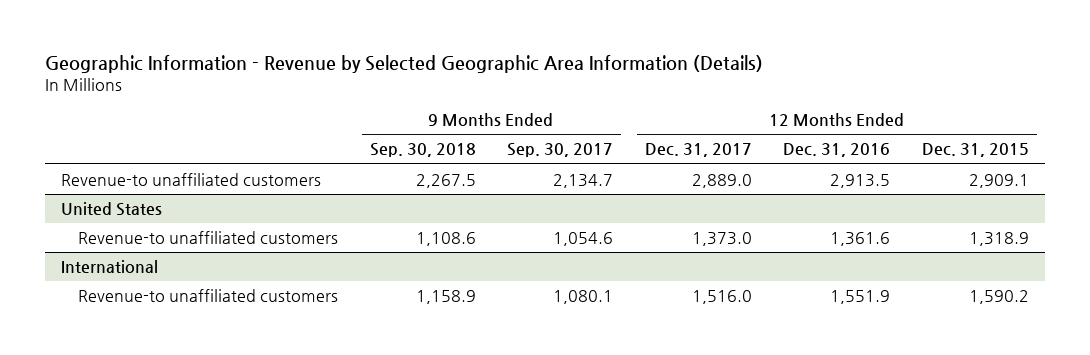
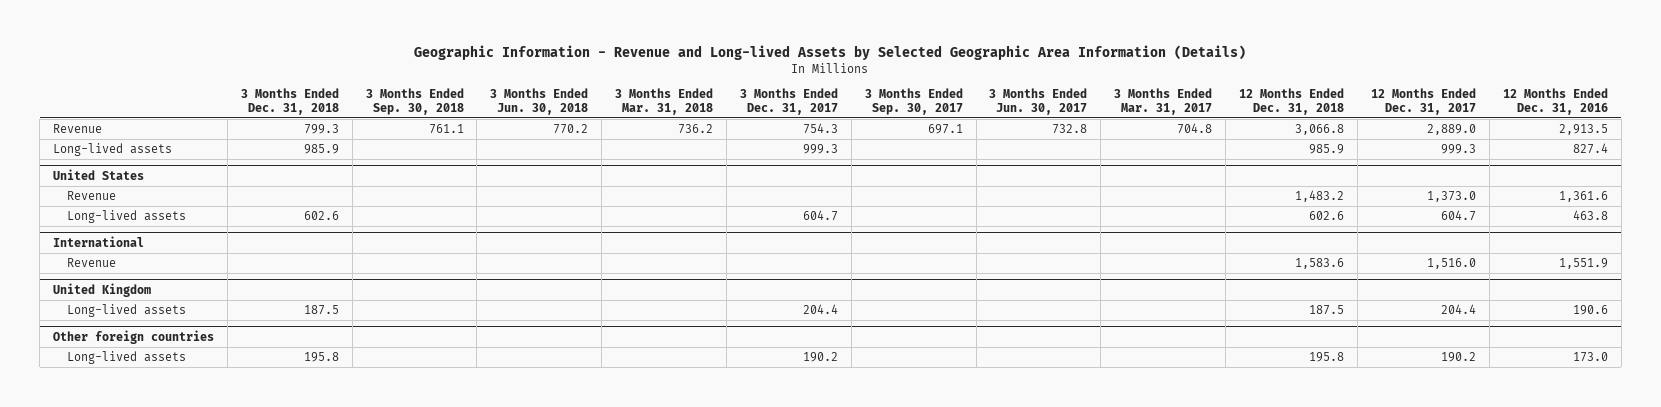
- Geographic Information - Revenue by Selected Geographic Area Information (Details)
+ Geographic Information - Revenue and Long-lived Assets by Selected Geographic Area Information (Details)
- | 9 Months Ended Sep. 30, 2018 | 9 Months Ended Sep. 30, 2017 | 12 Months Ended Dec. 31, 2017 | 12 Months Ended Dec. 31, 2016 | 12 Months Ended Dec. 31, 2015
+ | 3 Months Ended Dec. 31, 2018 | 3 Months Ended Sep. 30, 2018 | 3 Months Ended Jun. 30, 2018 | 3 Months Ended Mar. 31, 2018 | 3 Months Ended Dec. 31, 2017 | 3 Months Ended Sep. 30, 2017 | 3 Months Ended Jun. 30, 2017 | 3 Months Ended Mar. 31, 2017 | 12 Months Ended Dec. 31, 2018 | 12 Months Ended Dec. 31, 2017 | 12 Months Ended Dec. 31, 2016
- Revenue-to unaffiliated customers | 2,267.5 | 2,134.7 | 2,889.0 | 2,913.5 | 2,909.1
+ Revenue | 799.3 | 761.1 | 770.2 | 736.2 | 754.3 | 697.1 | 732.8 | 704.8 | 3,066.8 | 2,889.0 | 2,913.5
+ Long-lived assets | 985.9 | | | | 999.3 | | | | 985.9 | 999.3 | 827.4
@ United States
- Revenue-to unaffiliated customers | 1,108.6 | 1,054.6 | 1,373.0 | 1,361.6 | 1,318.9
+ Revenue | | | | | | | | | 1,483.2 | 1,373.0 | 1,361.6
+ Long-lived assets | 602.6 | | | | 604.7 | | | | 602.6 | 604.7 | 463.8
@ International
- Revenue-to unaffiliated customers | 1,158.9 | 1,080.1 | 1,516.0 | 1,551.9 | 1,590.2
+ Revenue | | | | | | | | | 1,583.6 | 1,516.0 | 1,551.9
+ United Kingdom
+ Long-lived assets | 187.5 | | | | 204.4 | | | | 187.5 | 204.4 | 190.6
+ Other foreign countries
+ Long-lived assets | 195.8 | | | | 190.2 | | | | 195.8 | 190.2 | 173.0

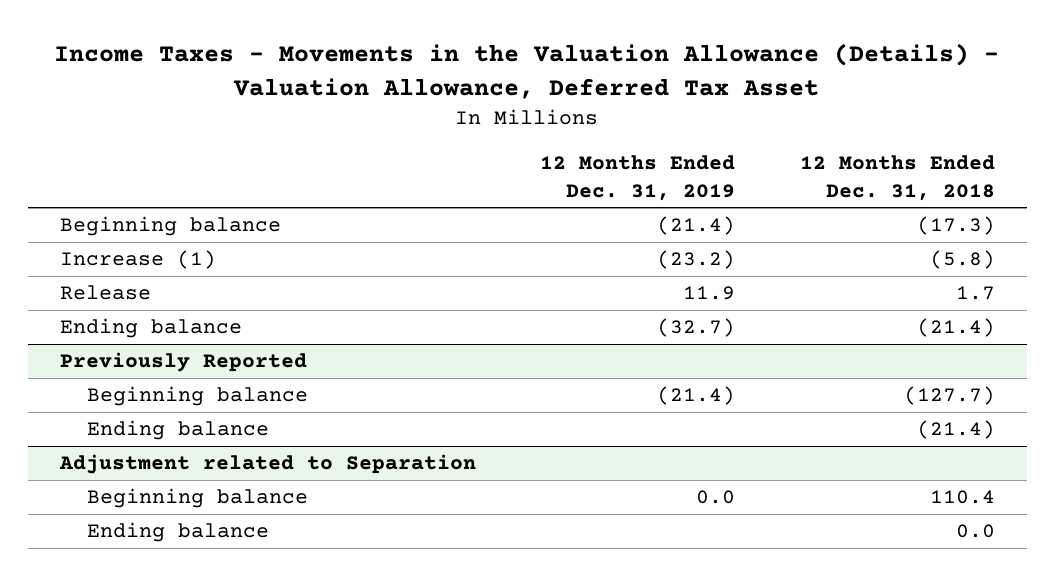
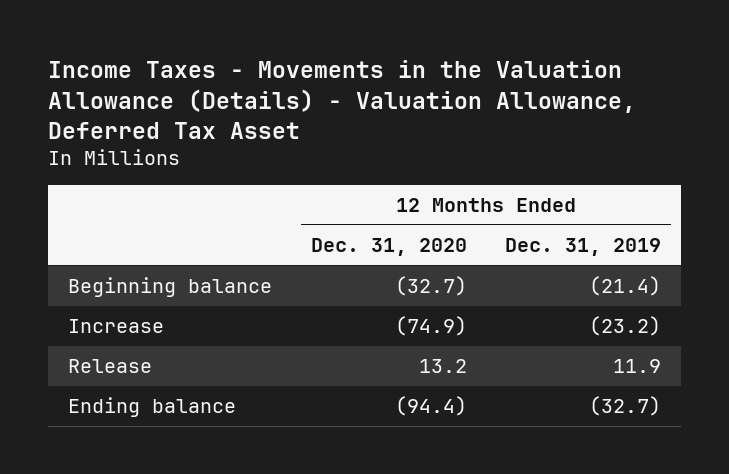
- | 12 Months Ended Dec. 31, 2019 | 12 Months Ended Dec. 31, 2018
+ | 12 Months Ended Dec. 31, 2020 | 12 Months Ended Dec. 31, 2019
- Increase (1) | (23.2) | (5.8)
+ Increase | (74.9) | (23.2)
- Previously Reported
- Beginning balance | (21.4) | (127.7)
- Ending balance | | (21.4)
- Adjustment related to Separation
- Beginning balance | 0.0 | 110.4
- Ending balance | | 0.0

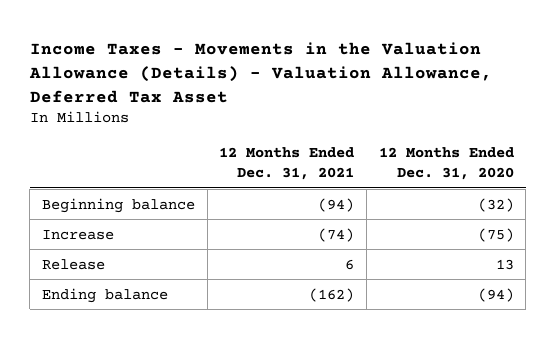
- | 12 Months Ended Dec. 31, 2020 | 12 Months Ended Dec. 31, 2019
+ | 12 Months Ended Dec. 31, 2021 | 12 Months Ended Dec. 31, 2020
- Beginning balance | (32.7) | (21.4)
- Increase | (74.9) | (23.2)
- Release | 13.2 | 11.9
- Ending balance | (94.4) | (32.7)
+ Beginning balance | (94) | (32)
+ Increase | (74) | (75)
+ Release | 6 | 13
+ Ending balance | (162) | (94)

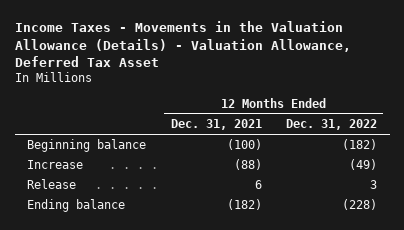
- | 12 Months Ended Dec. 31, 2021 | 12 Months Ended Dec. 31, 2020
+ | 12 Months Ended Dec. 31, 2021 | 12 Months Ended Dec. 31, 2022
- Beginning balance | (94) | (32)
- Increase | (74) | (75)
+ Beginning balance | (100) | (182)
+ Increase | (88) | (49)
- Ending balance | (162) | (94)
+ Ending balance | (182) | (228)

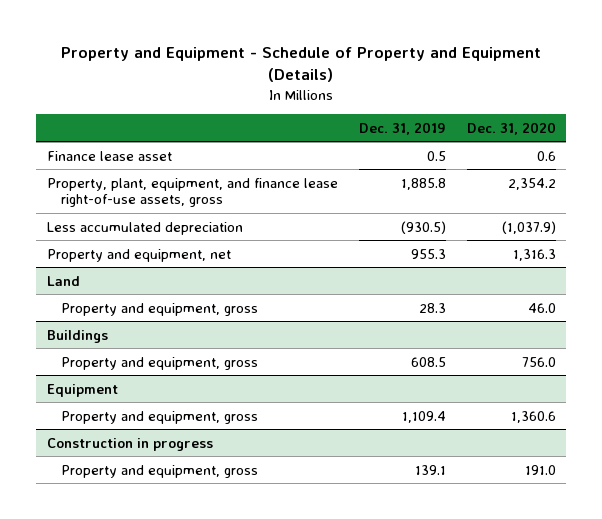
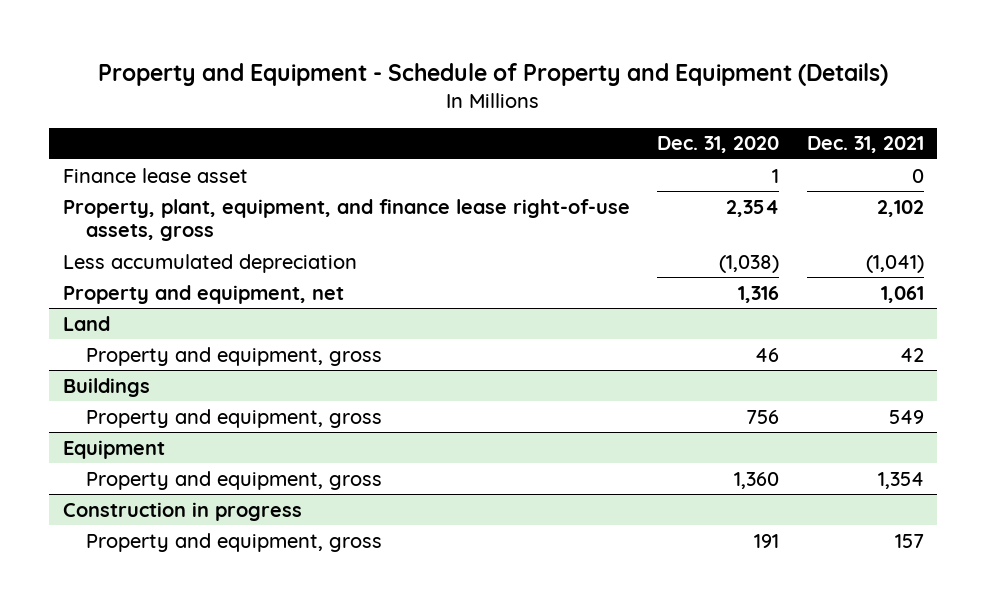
- | Dec. 31, 2019 | Dec. 31, 2020
+ | Dec. 31, 2020 | Dec. 31, 2021
- Finance lease asset | 0.5 | 0.6
- Property, plant, equipment, and finance lease right-of-use assets, gross | 1,885.8 | 2,354.2
- Less accumulated depreciation | (930.5) | (1,037.9)
- Property and equipment, net | 955.3 | 1,316.3
+ Finance lease asset | 1 | 0
+ Property, plant, equipment, and finance lease right-of-use assets, gross | 2,354 | 2,102
+ Less accumulated depreciation | (1,038) | (1,041)
+ Property and equipment, net | 1,316 | 1,061
@ Land
- Property and equipment, gross | 28.3 | 46.0
+ Property and equipment, gross | 46 | 42
@ Buildings
- Property and equipment, gross | 608.5 | 756.0
+ Property and equipment, gross | 756 | 549
@ Equipment
- Property and equipment, gross | 1,109.4 | 1,360.6
+ Property and equipment, gross | 1,360 | 1,354
@ Construction in progress
- Property and equipment, gross | 139.1 | 191.0
+ Property and equipment, gross | 191 | 157

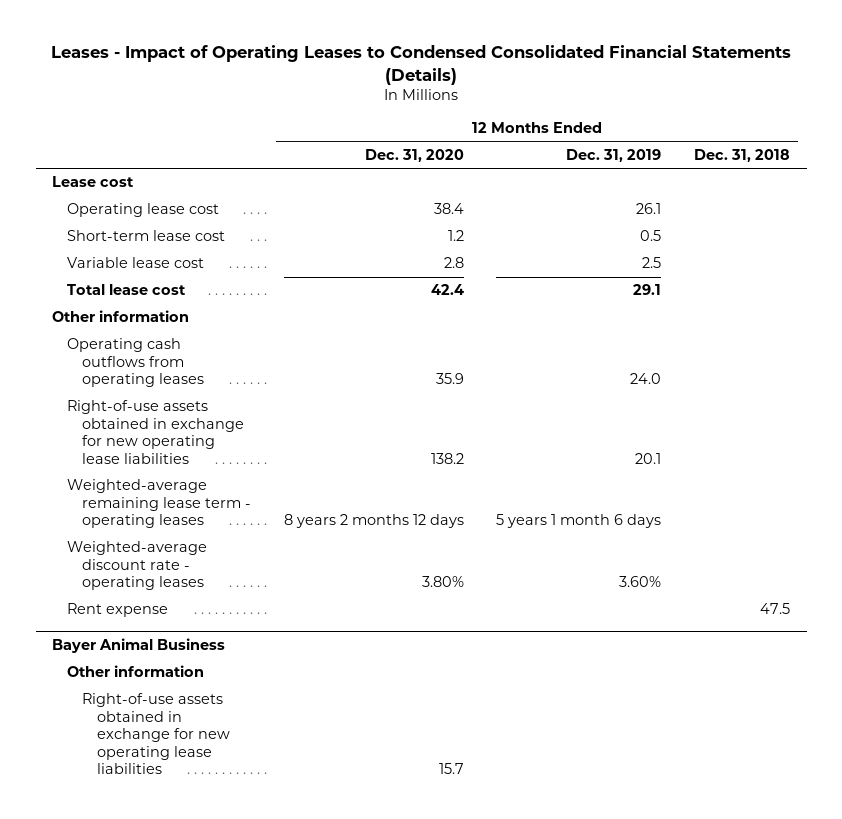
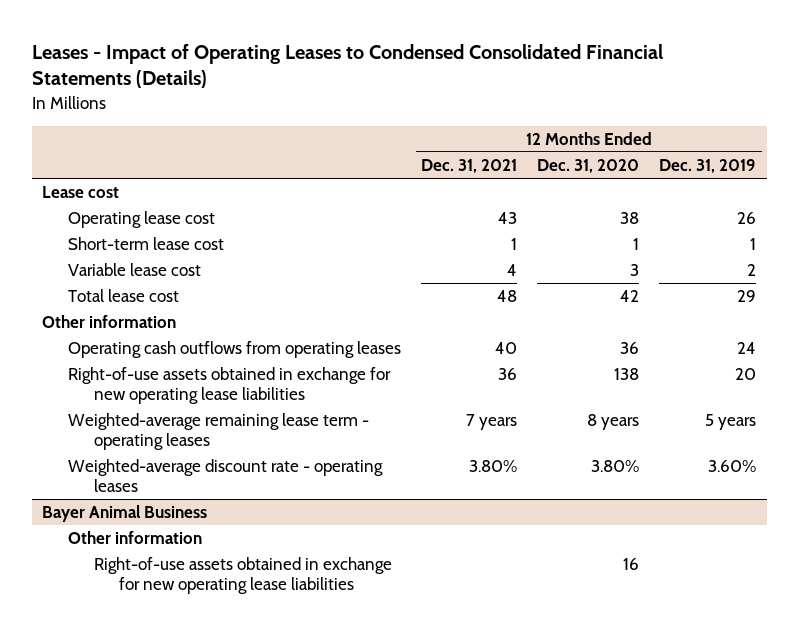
- | 12 Months Ended Dec. 31, 2020 | 12 Months Ended Dec. 31, 2019 | 12 Months Ended Dec. 31, 2018
+ | 12 Months Ended Dec. 31, 2021 | 12 Months Ended Dec. 31, 2020 | 12 Months Ended Dec. 31, 2019
- Operating lease cost | 38.4 | 26.1 |
- Short-term lease cost | 1.2 | 0.5 |
- Variable lease cost | 2.8 | 2.5 |
- Total lease cost | 42.4 | 29.1 |
+ Operating lease cost | 43 | 38 | 26
+ Short-term lease cost | 1 | 1 | 1
+ Variable lease cost | 4 | 3 | 2
+ Total lease cost | 48 | 42 | 29
- Operating cash outflows from operating leases | 35.9 | 24.0 |
- Right-of-use assets obtained in exchange for new operating lease liabilities | 138.2 | 20.1 |
- Weighted-average remaining lease term - operating leases | 8 years 2 months 12 days | 5 years 1 month 6 days |
+ Operating cash outflows from operating leases | 40 | 36 | 24
+ Right-of-use assets obtained in exchange for new operating lease liabilities | 36 | 138 | 20
+ Weighted-average remaining lease term - operating leases | 7 years | 8 years | 5 years
- Rent expense | | | 47.5
@ Bayer Animal Business
- Right-of-use assets obtained in exchange for new operating lease liabilities | 15.7 | |
+ Right-of-use assets obtained in exchange for new operating lease liabilities | | 16 |

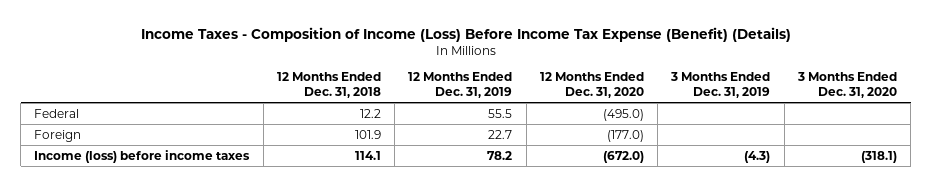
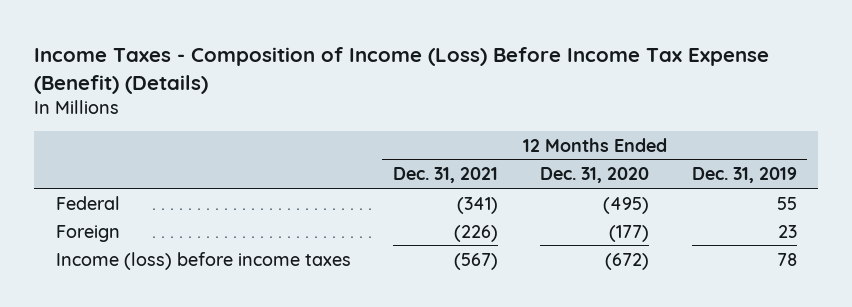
- | 12 Months Ended Dec. 31, 2018 | 12 Months Ended Dec. 31, 2019 | 12 Months Ended Dec. 31, 2020 | 3 Months Ended Dec. 31, 2019 | 3 Months Ended Dec. 31, 2020
+ | 12 Months Ended Dec. 31, 2021 | 12 Months Ended Dec. 31, 2020 | 12 Months Ended Dec. 31, 2019
- Federal | 12.2 | 55.5 | (495.0) | |
- Foreign | 101.9 | 22.7 | (177.0) | |
- Income (loss) before income taxes | 114.1 | 78.2 | (672.0) | (4.3) | (318.1)
+ Federal | (341) | (495) | 55
+ Foreign | (226) | (177) | 23
+ Income (loss) before income taxes | (567) | (672) | 78

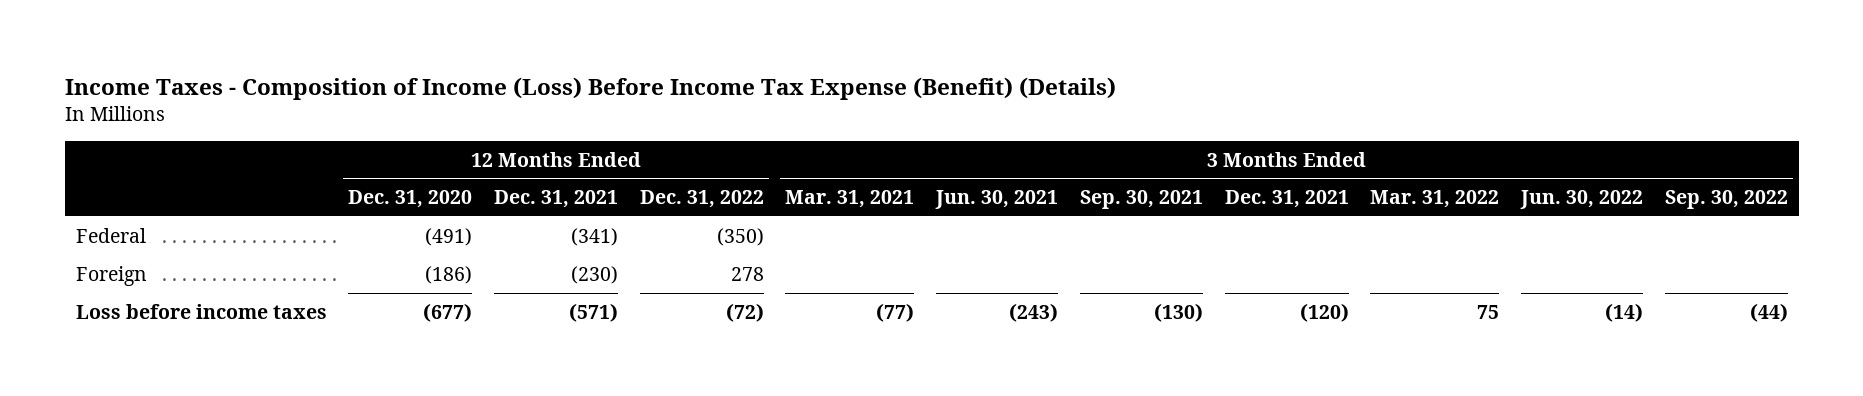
- | 12 Months Ended Dec. 31, 2021 | 12 Months Ended Dec. 31, 2020 | 12 Months Ended Dec. 31, 2019
+ | 12 Months Ended Dec. 31, 2020 | 12 Months Ended Dec. 31, 2021 | 12 Months Ended Dec. 31, 2022 | 3 Months Ended Mar. 31, 2021 | 3 Months Ended Jun. 30, 2021 | 3 Months Ended Sep. 30, 2021 | 3 Months Ended Dec. 31, 2021 | 3 Months Ended Mar. 31, 2022 | 3 Months Ended Jun. 30, 2022 | 3 Months Ended Sep. 30, 2022
- Federal | (341) | (495) | 55
- Foreign | (226) | (177) | 23
- Income (loss) before income taxes | (567) | (672) | 78
+ Federal | (491) | (341) | (350) | | | | | | |
+ Foreign | (186) | (230) | 278 | | | | | | |
+ Loss before income taxes | (677) | (571) | (72) | (77) | (243) | (130) | (120) | 75 | (14) | (44)

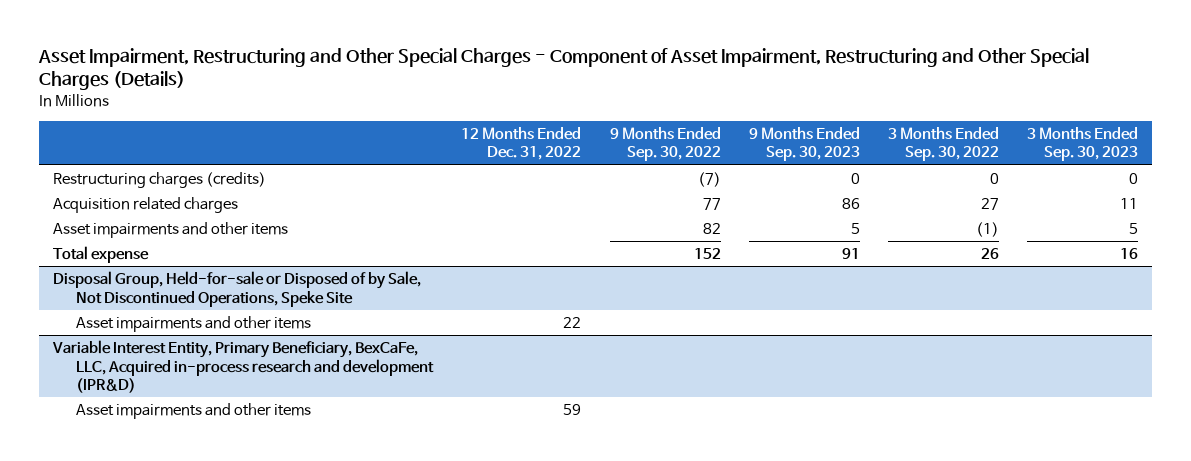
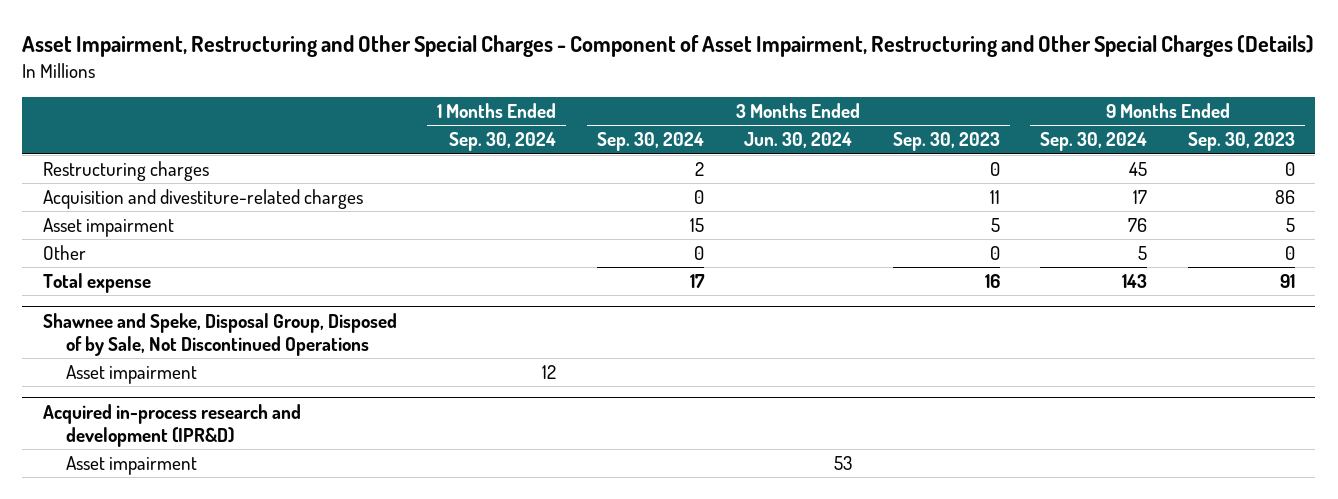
- | 12 Months Ended Dec. 31, 2022 | 9 Months Ended Sep. 30, 2022 | 9 Months Ended Sep. 30, 2023 | 3 Months Ended Sep. 30, 2022 | 3 Months Ended Sep. 30, 2023
+ | 1 Months Ended Sep. 30, 2024 | 3 Months Ended Sep. 30, 2024 | 3 Months Ended Jun. 30, 2024 | 3 Months Ended Sep. 30, 2023 | 9 Months Ended Sep. 30, 2024 | 9 Months Ended Sep. 30, 2023
- Restructuring charges (credits) | | (7) | 0 | 0 | 0
- Acquisition related charges | | 77 | 86 | 27 | 11
- Asset impairments and other items | | 82 | 5 | (1) | 5
+ Restructuring charges | | 2 | | 0 | 45 | 0
+ Acquisition and divestiture-related charges | | 0 | | 11 | 17 | 86
+ Asset impairment | | 15 | | 5 | 76 | 5
+ Other | | 0 | | 0 | 5 | 0
- Disposal Group, Held-for-sale or Disposed of by Sale, Not Discontinued Operations, Speke Site
- Asset impairments and other items | 22 | | | |
- Variable Interest Entity, Primary Beneficiary, BexCaFe, LLC, Acquired in-process research and development (IPR&D)
- Asset impairments and other items | 59 | | | |
+ Shawnee and Speke, Disposal Group, Disposed of by Sale, Not Discontinued Operations
+ Asset impairment | 12 | | | | |
+ Acquired in-process research and development (IPR&D)
+ Asset impairment | | | 53 | | |

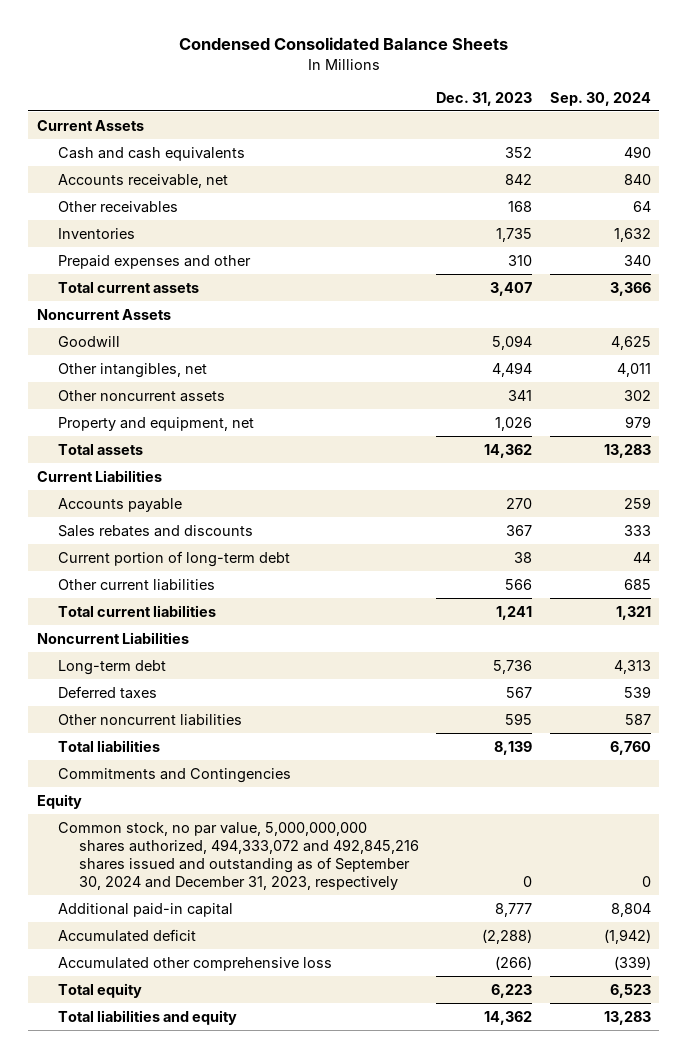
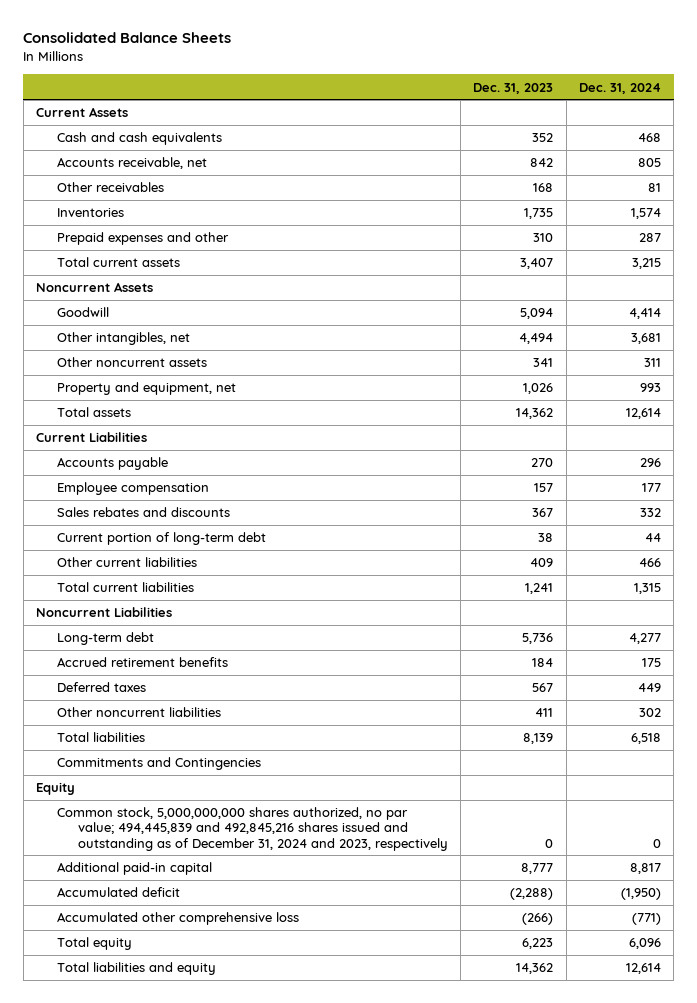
- Condensed Consolidated Balance Sheets
+ Consolidated Balance Sheets
- | Dec. 31, 2023 | Sep. 30, 2024
+ | Dec. 31, 2023 | Dec. 31, 2024
+ Employee compensation | 157 | 177
- Other current liabilities | 566 | 685
+ Other current liabilities | 409 | 466
+ Accrued retirement benefits | 184 | 175
- Other noncurrent liabilities | 595 | 587
+ Other noncurrent liabilities | 411 | 302
- Common stock, no par value, 5,000,000,000 shares authorized, 494,333,072 and 492,845,216 shares issued and outstanding as of September 30, 2024 and December 31, 2023, respectively | 0 | 0
+ Common stock, 5,000,000,000 shares authorized, no par value; 494,445,839 and 492,845,216 shares issued and outstanding as of December 31, 2024 and 2023, respectively | 0 | 0

